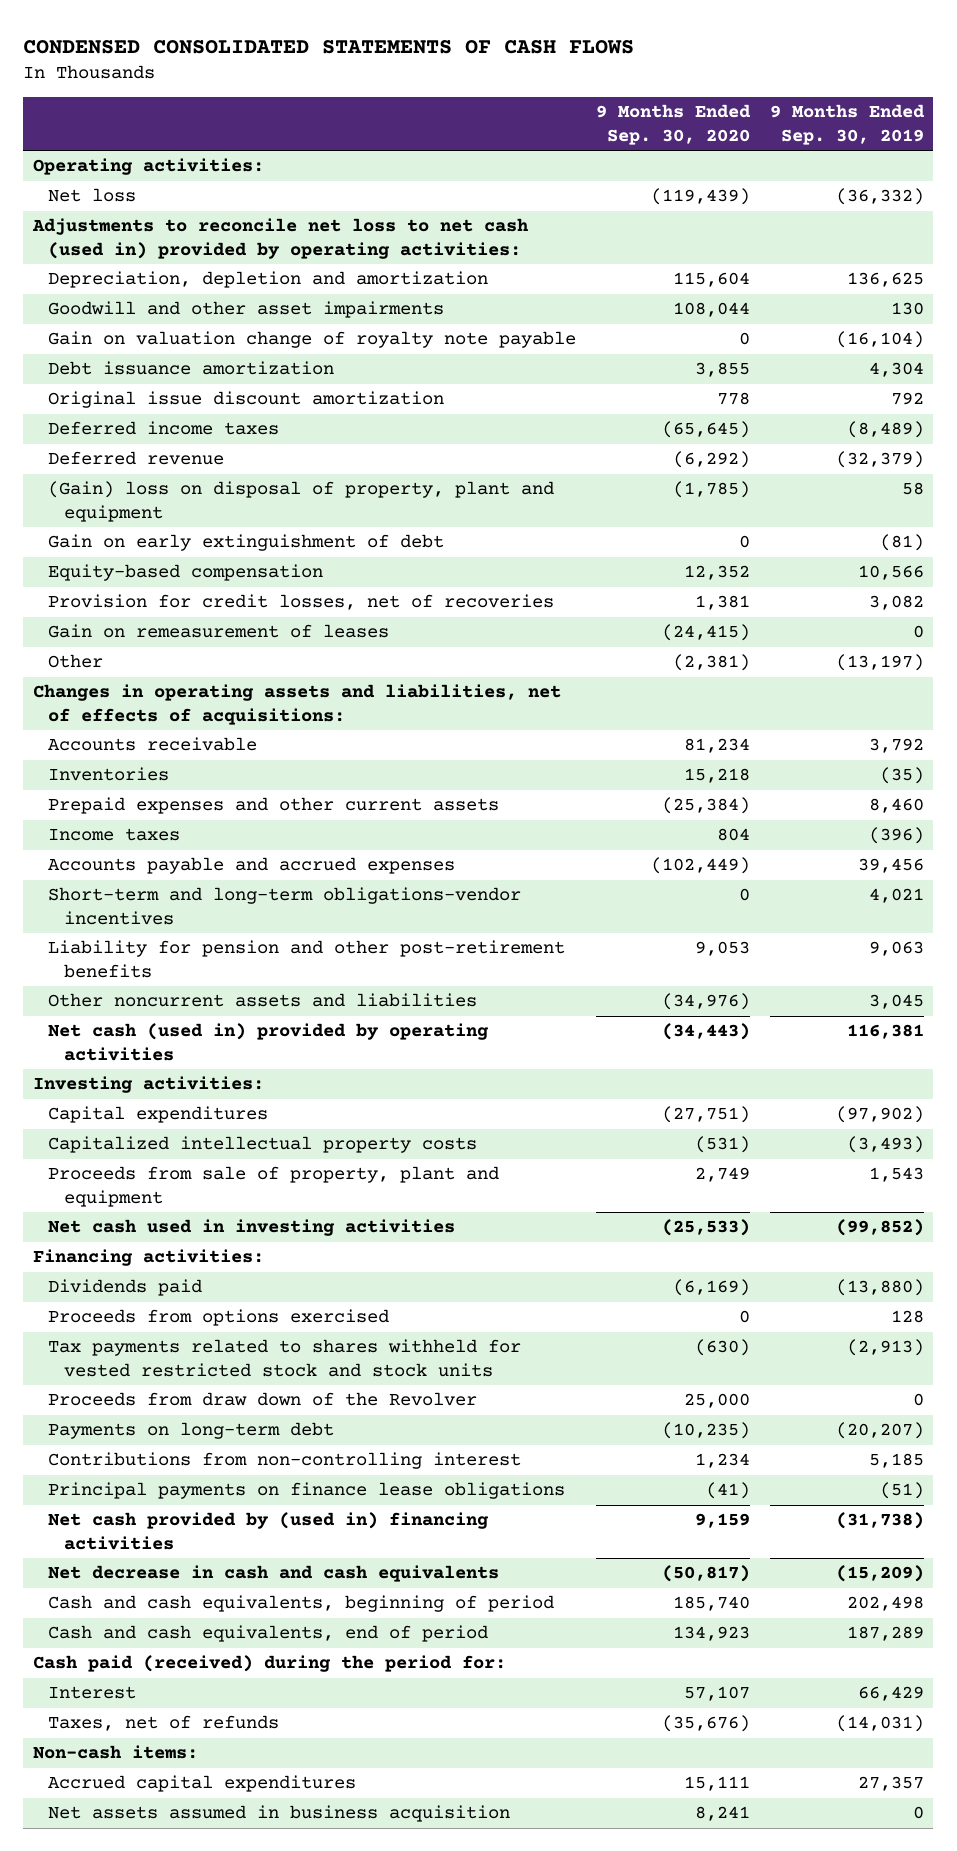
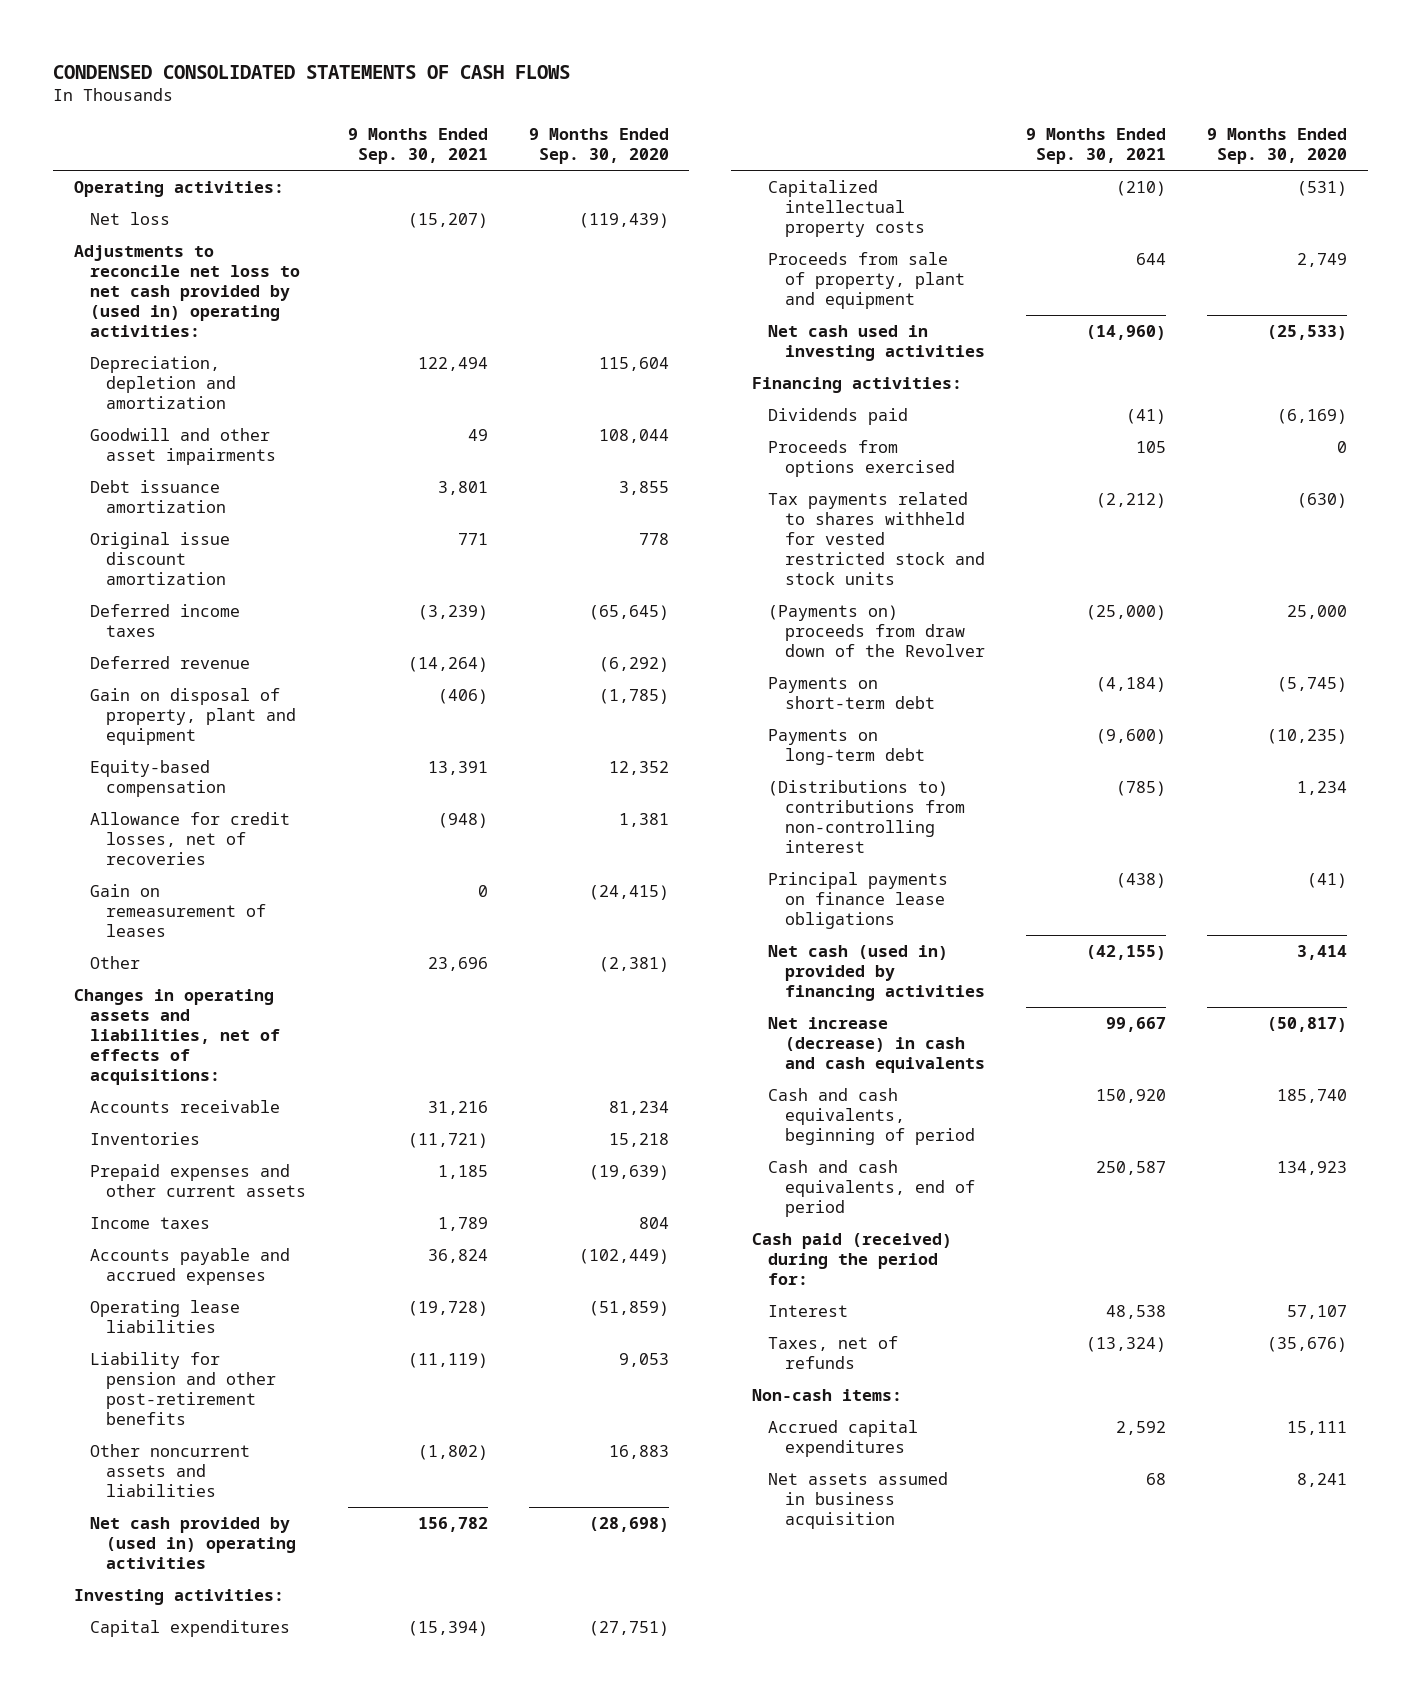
- | 9 Months Ended Sep. 30, 2020 | 9 Months Ended Sep. 30, 2019
+ | 9 Months Ended Sep. 30, 2021 | 9 Months Ended Sep. 30, 2020
- Adjustments to reconcile net loss to net cash (used in) provided by operating activities:
+ Adjustments to reconcile net loss to net cash provided by (used in) operating activities:
- Gain on valuation change of royalty note payable | 0 | (16,104)
- (Gain) loss on disposal of property, plant and equipment | (1,785) | 58
- Gain on early extinguishment of debt | 0 | (81)
+ Gain on disposal of property, plant and equipment | (406) | (1,785)
- Provision for credit losses, net of recoveries | 1,381 | 3,082
+ Allowance for credit losses, net of recoveries | (948) | 1,381
- Prepaid expenses and other current assets | (25,384) | 8,460
+ Prepaid expenses and other current assets | 1,185 | (19,639)
- Short-term and long-term obligations-vendor incentives | 0 | 4,021
+ Operating lease liabilities | (19,728) | (51,859)
- Other noncurrent assets and liabilities | (34,976) | 3,045
- Net cash (used in) provided by operating activities | (34,443) | 116,381
+ Other noncurrent assets and liabilities | (1,802) | 16,883
+ Net cash provided by (used in) operating activities | 156,782 | (28,698)
- Proceeds from draw down of the Revolver | 25,000 | 0
+ (Payments on) proceeds from draw down of the Revolver | (25,000) | 25,000
+ Payments on short-term debt | (4,184) | (5,745)
- Contributions from non-controlling interest | 1,234 | 5,185
+ (Distributions to) contributions from non-controlling interest | (785) | 1,234
- Net cash provided by (used in) financing activities | 9,159 | (31,738)
- Net decrease in cash and cash equivalents | (50,817) | (15,209)
+ Net cash (used in) provided by financing activities | (42,155) | 3,414
+ Net increase (decrease) in cash and cash equivalents | 99,667 | (50,817)

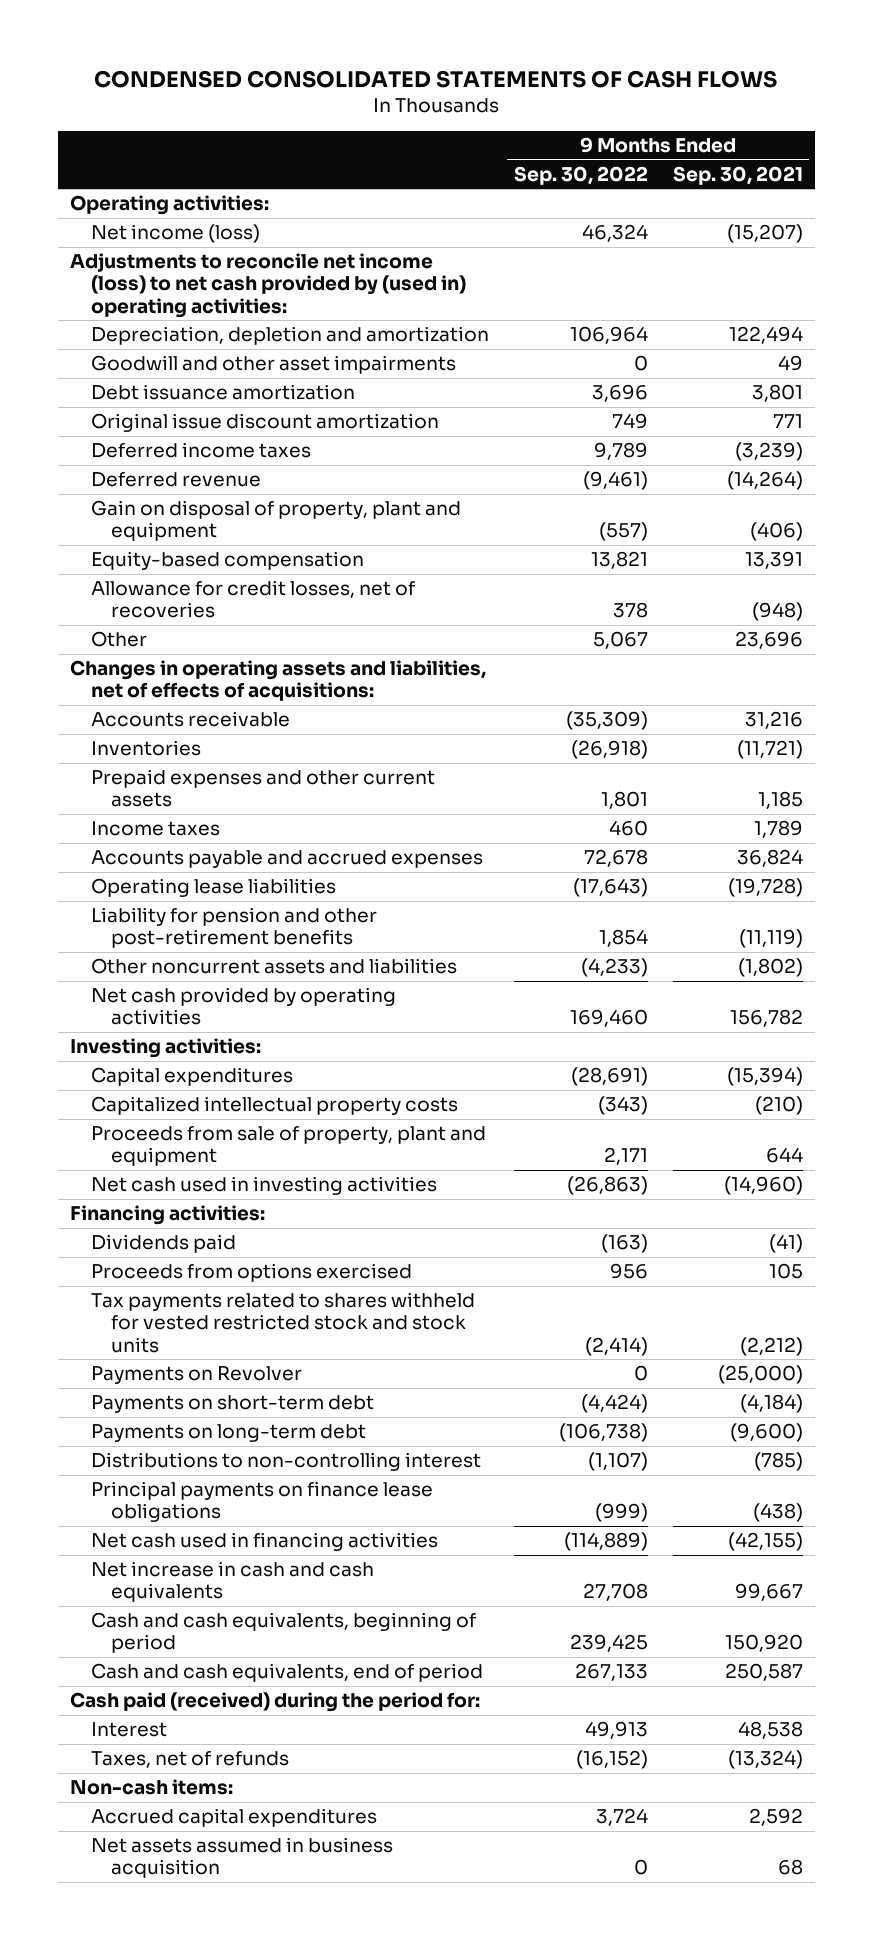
- | 9 Months Ended Sep. 30, 2021 | 9 Months Ended Sep. 30, 2020
+ | 9 Months Ended Sep. 30, 2022 | 9 Months Ended Sep. 30, 2021
- Net loss | (15,207) | (119,439)
- Adjustments to reconcile net loss to net cash provided by (used in) operating activities:
+ Net income (loss) | 46,324 | (15,207)
+ Adjustments to reconcile net income (loss) to net cash provided by (used in) operating activities:
- Gain on remeasurement of leases | 0 | (24,415)
- Net cash provided by (used in) operating activities | 156,782 | (28,698)
+ Net cash provided by operating activities | 169,460 | 156,782
- (Payments on) proceeds from draw down of the Revolver | (25,000) | 25,000
+ Payments on Revolver | 0 | (25,000)
- (Distributions to) contributions from non-controlling interest | (785) | 1,234
+ Distributions to non-controlling interest | (1,107) | (785)
- Net cash (used in) provided by financing activities | (42,155) | 3,414
- Net increase (decrease) in cash and cash equivalents | 99,667 | (50,817)
+ Net cash used in financing activities | (114,889) | (42,155)
+ Net increase in cash and cash equivalents | 27,708 | 99,667

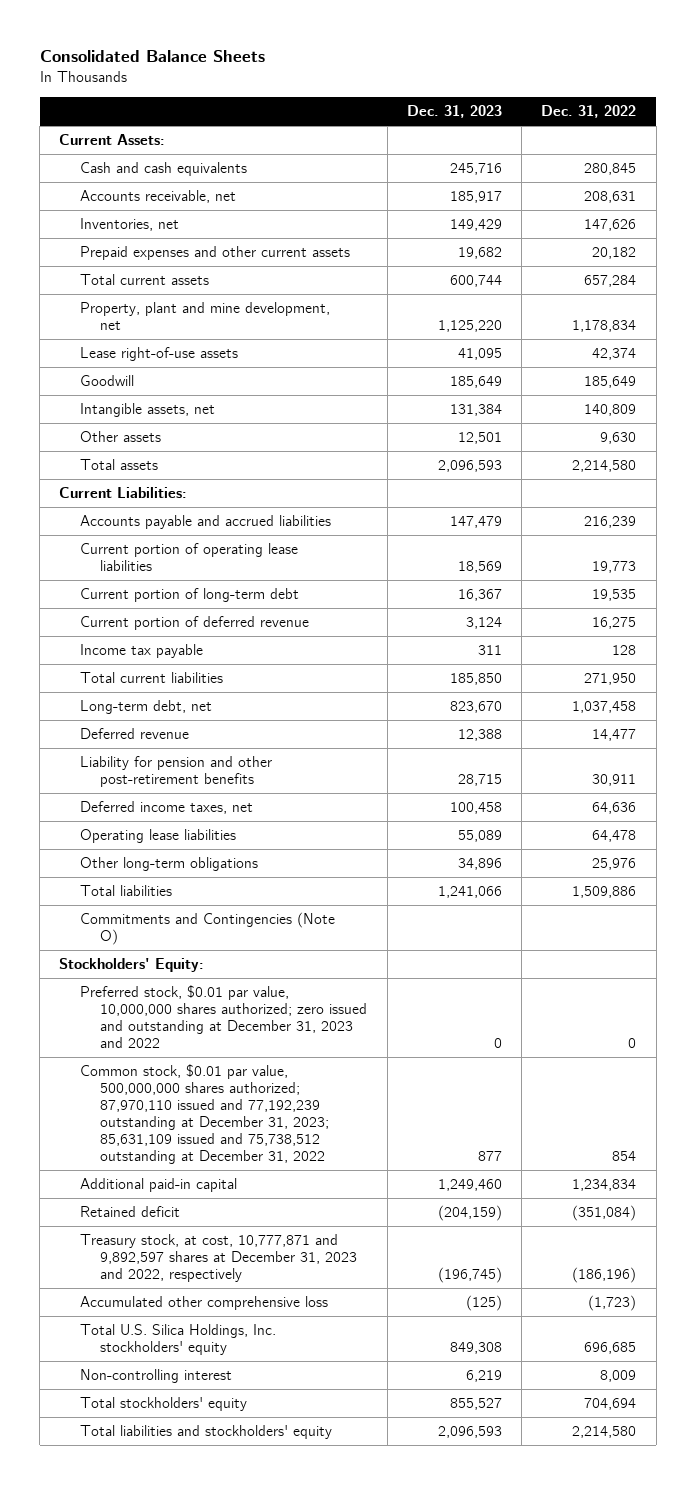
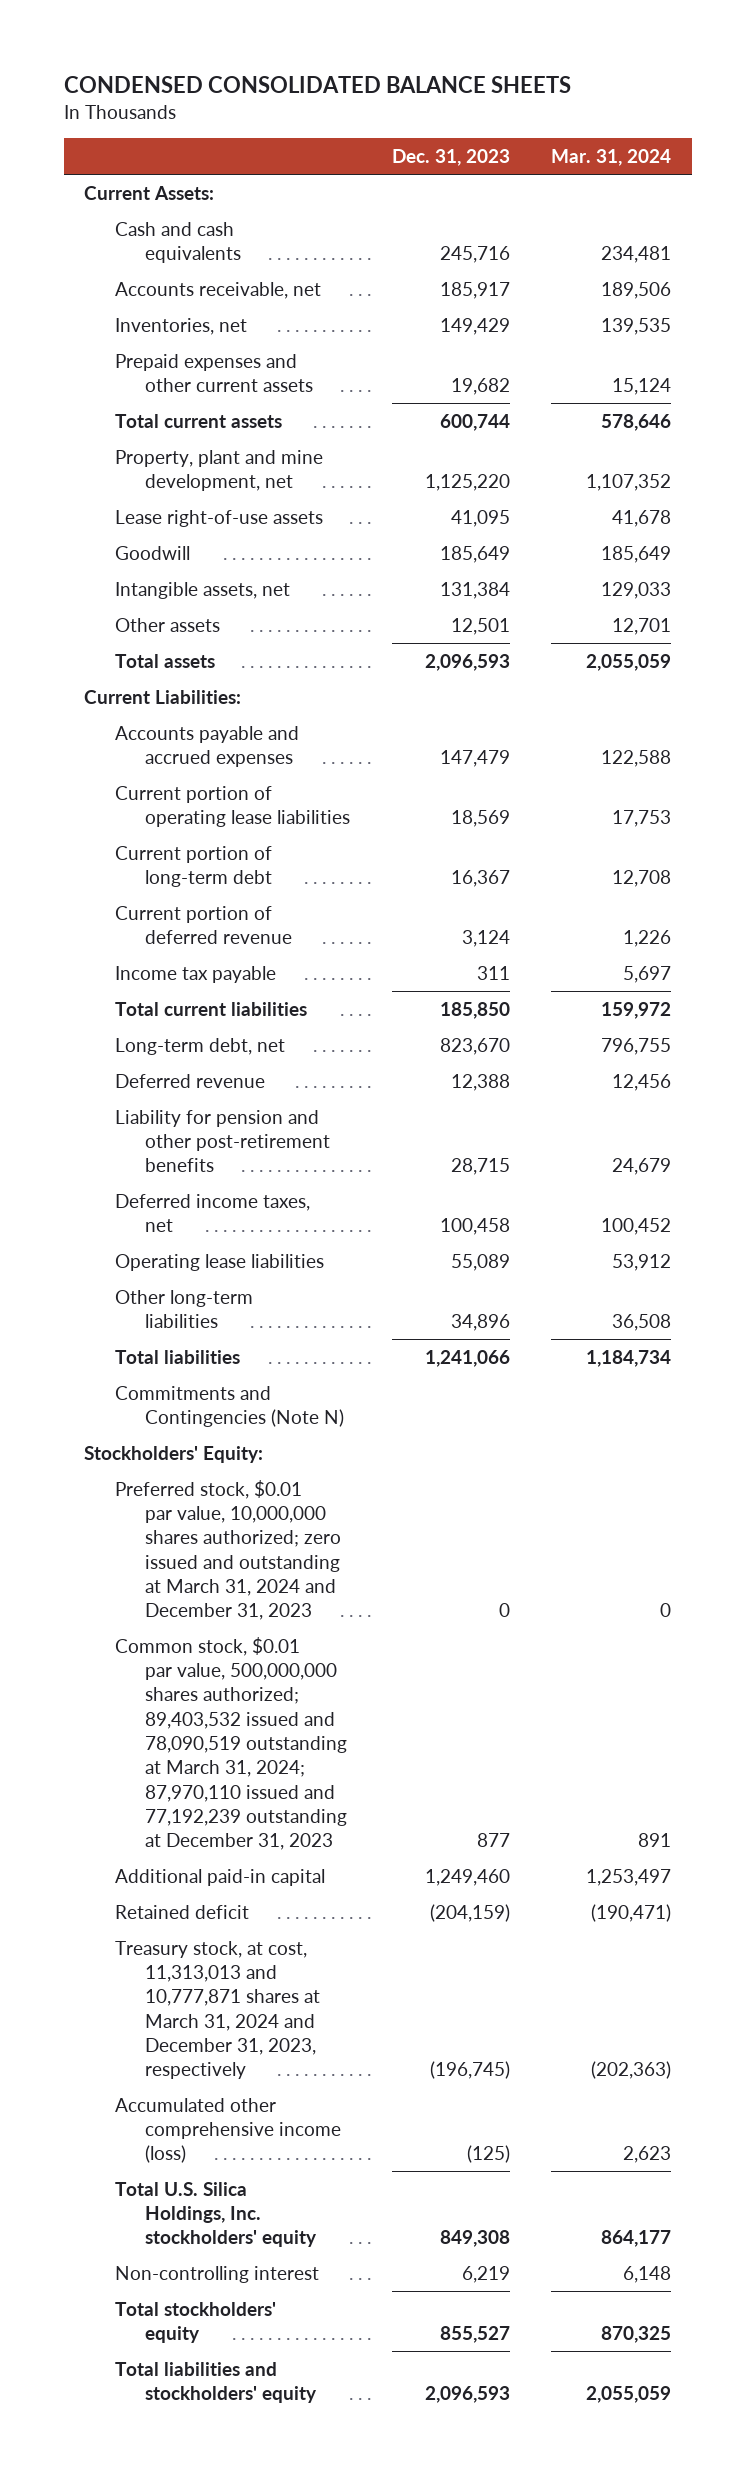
- Consolidated Balance Sheets
+ CONDENSED CONSOLIDATED BALANCE SHEETS
- | Dec. 31, 2023 | Dec. 31, 2022
+ | Dec. 31, 2023 | Mar. 31, 2024
- Accounts payable and accrued liabilities | 147,479 | 216,239
+ Accounts payable and accrued expenses | 147,479 | 122,588
- Other long-term obligations | 34,896 | 25,976
+ Other long-term liabilities | 34,896 | 36,508
- Commitments and Contingencies (Note O)
+ Commitments and Contingencies (Note N)
- Preferred stock, $0.01 par value, 10,000,000 shares authorized; zero issued and outstanding at December 31, 2023 and 2022 | 0 | 0
- Common stock, $0.01 par value, 500,000,000 shares authorized; 87,970,110 issued and 77,192,239 outstanding at December 31, 2023; 85,631,109 issued and 75,738,512 outstanding at December 31, 2022 | 877 | 854
+ Preferred stock, $0.01 par value, 10,000,000 shares authorized; zero issued and outstanding at March 31, 2024 and December 31, 2023 | 0 | 0
+ Common stock, $0.01 par value, 500,000,000 shares authorized; 89,403,532 issued and 78,090,519 outstanding at March 31, 2024; 87,970,110 issued and 77,192,239 outstanding at December 31, 2023 | 877 | 891
- Treasury stock, at cost, 10,777,871 and 9,892,597 shares at December 31, 2023 and 2022, respectively | (196,745) | (186,196)
- Accumulated other comprehensive loss | (125) | (1,723)
+ Treasury stock, at cost, 11,313,013 and 10,777,871 shares at March 31, 2024 and December 31, 2023, respectively | (196,745) | (202,363)
+ Accumulated other comprehensive income (loss) | (125) | 2,623

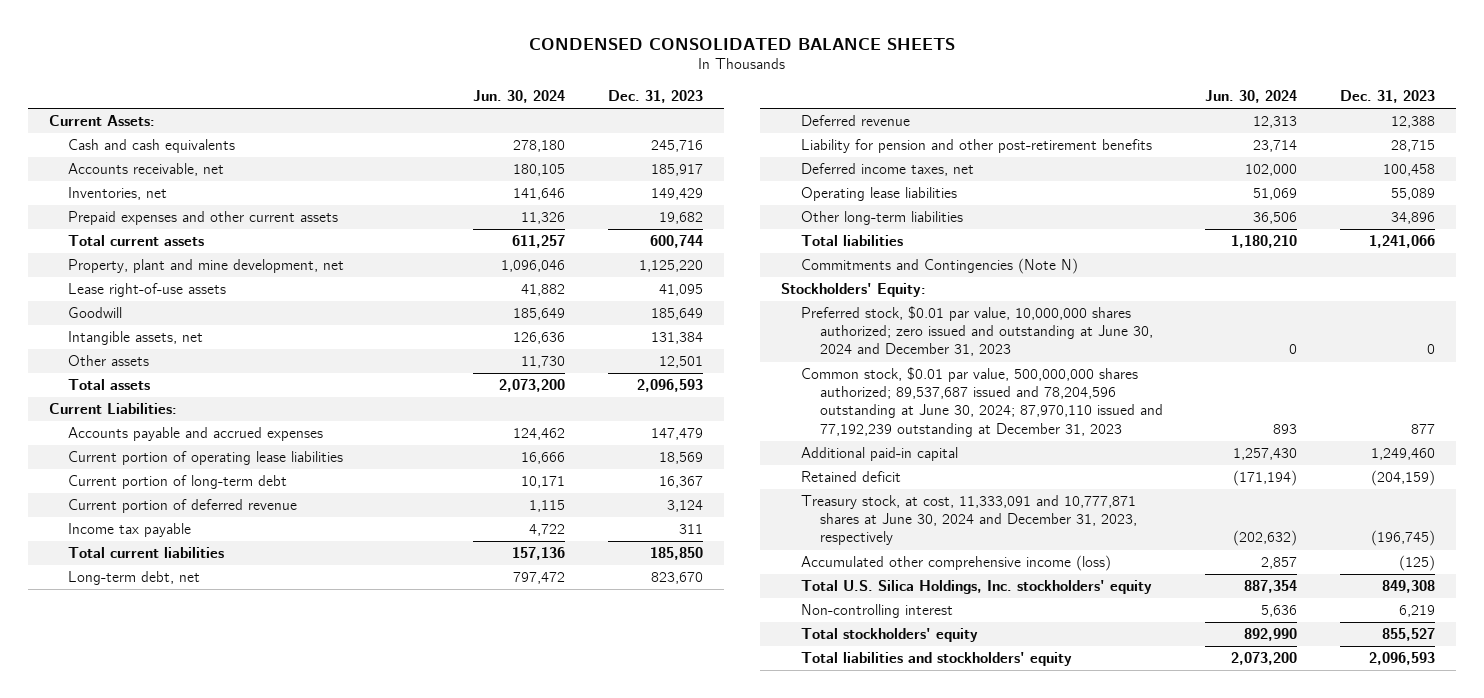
- | Dec. 31, 2023 | Mar. 31, 2024
+ | Jun. 30, 2024 | Dec. 31, 2023
- Preferred stock, $0.01 par value, 10,000,000 shares authorized; zero issued and outstanding at March 31, 2024 and December 31, 2023 | 0 | 0
- Common stock, $0.01 par value, 500,000,000 shares authorized; 89,403,532 issued and 78,090,519 outstanding at March 31, 2024; 87,970,110 issued and 77,192,239 outstanding at December 31, 2023 | 877 | 891
+ Preferred stock, $0.01 par value, 10,000,000 shares authorized; zero issued and outstanding at June 30, 2024 and December 31, 2023 | 0 | 0
+ Common stock, $0.01 par value, 500,000,000 shares authorized; 89,537,687 issued and 78,204,596 outstanding at June 30, 2024; 87,970,110 issued and 77,192,239 outstanding at December 31, 2023 | 893 | 877
- Treasury stock, at cost, 11,313,013 and 10,777,871 shares at March 31, 2024 and December 31, 2023, respectively | (196,745) | (202,363)
+ Treasury stock, at cost, 11,333,091 and 10,777,871 shares at June 30, 2024 and December 31, 2023, respectively | (202,632) | (196,745)

